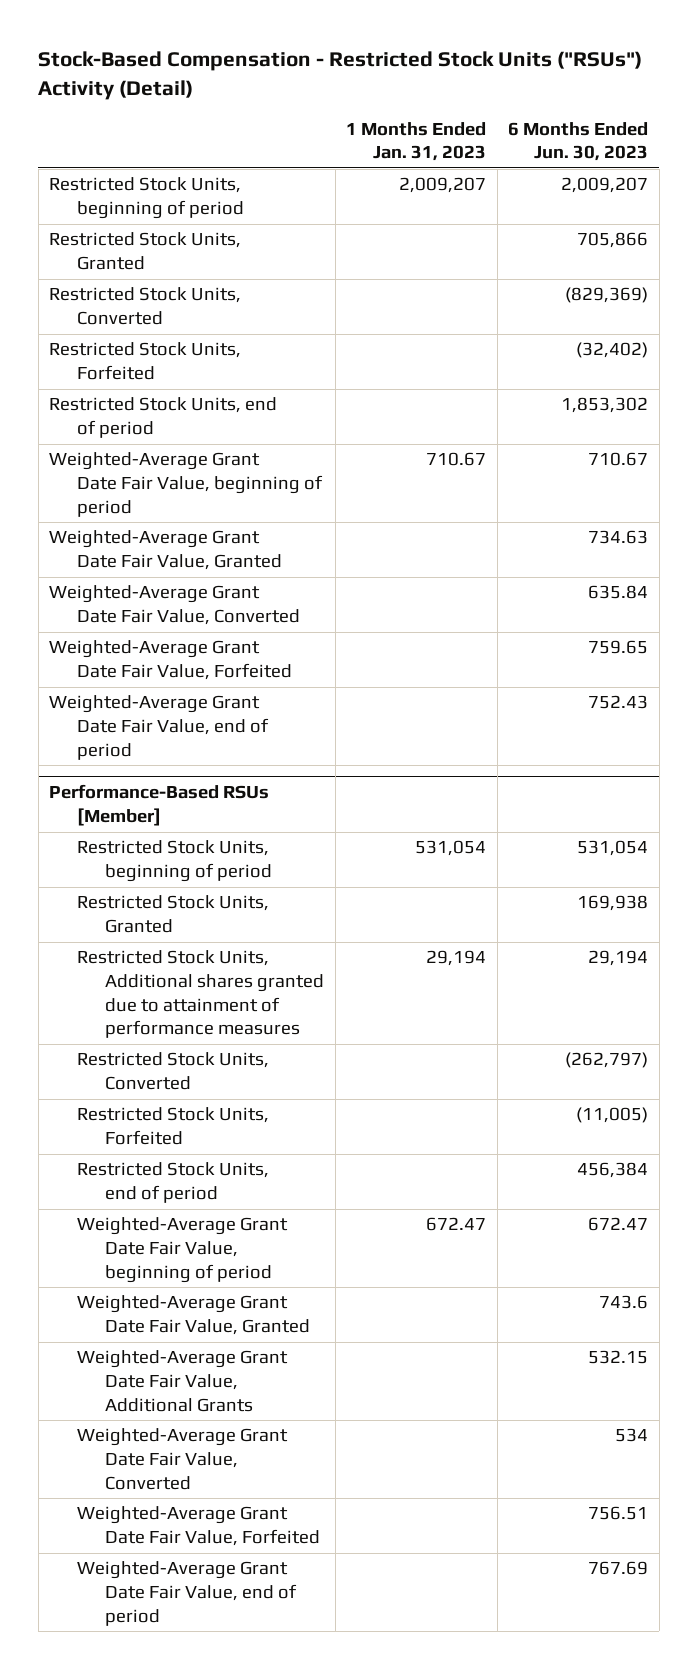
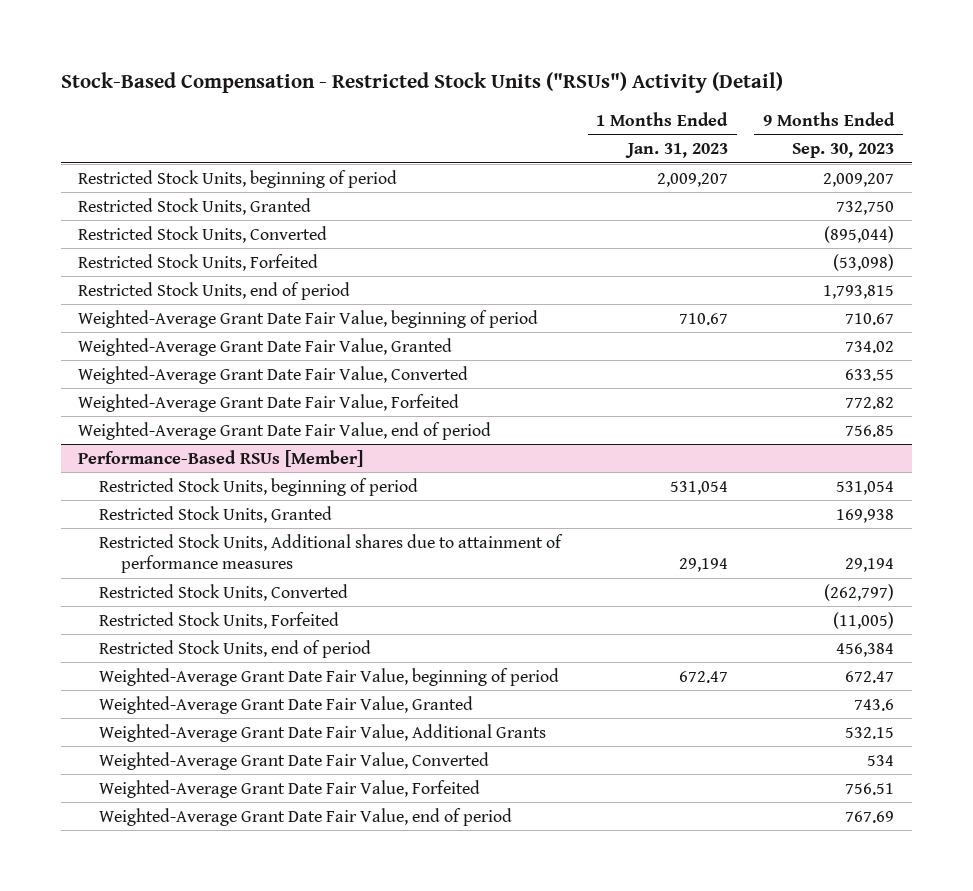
- | 1 Months Ended Jan. 31, 2023 | 6 Months Ended Jun. 30, 2023
+ | 1 Months Ended Jan. 31, 2023 | 9 Months Ended Sep. 30, 2023
@ Performance-Based RSUs [Member]
- Restricted Stock Units, Additional shares granted due to attainment of performance measures | 29,194 | 29,194
+ Restricted Stock Units, Additional shares due to attainment of performance measures | 29,194 | 29,194

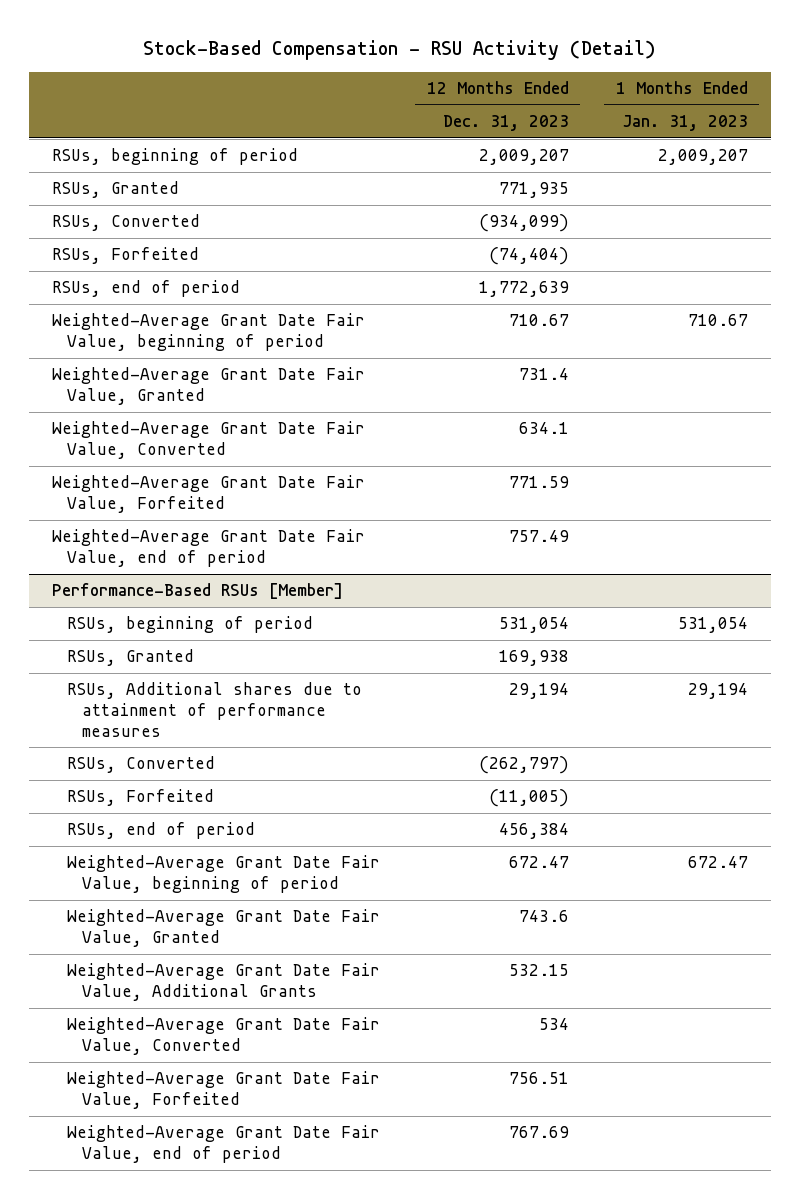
- Stock-Based Compensation - Restricted Stock Units ("RSUs") Activity (Detail)
+ Stock-Based Compensation - RSU Activity (Detail)
- | 1 Months Ended Jan. 31, 2023 | 9 Months Ended Sep. 30, 2023
+ | 12 Months Ended Dec. 31, 2023 | 1 Months Ended Jan. 31, 2023
- Restricted Stock Units, beginning of period | 2,009,207 | 2,009,207
- Restricted Stock Units, Granted | | 732,750
- Restricted Stock Units, Converted | | (895,044)
- Restricted Stock Units, Forfeited | | (53,098)
- Restricted Stock Units, end of period | | 1,793,815
+ RSUs, beginning of period | 2,009,207 | 2,009,207
+ RSUs, Granted | 771,935 |
+ RSUs, Converted | (934,099) |
+ RSUs, Forfeited | (74,404) |
+ RSUs, end of period | 1,772,639 |
@ Performance-Based RSUs [Member]
- Restricted Stock Units, beginning of period | 531,054 | 531,054
- Restricted Stock Units, Granted | | 169,938
- Restricted Stock Units, Additional shares due to attainment of performance measures | 29,194 | 29,194
- Restricted Stock Units, Converted | | (262,797)
- Restricted Stock Units, Forfeited | | (11,005)
- Restricted Stock Units, end of period | | 456,384
+ RSUs, beginning of period | 531,054 | 531,054
+ RSUs, Granted | 169,938 |
+ RSUs, Additional shares due to attainment of performance measures | 29,194 | 29,194
+ RSUs, Converted | (262,797) |
+ RSUs, Forfeited | (11,005) |
+ RSUs, end of period | 456,384 |

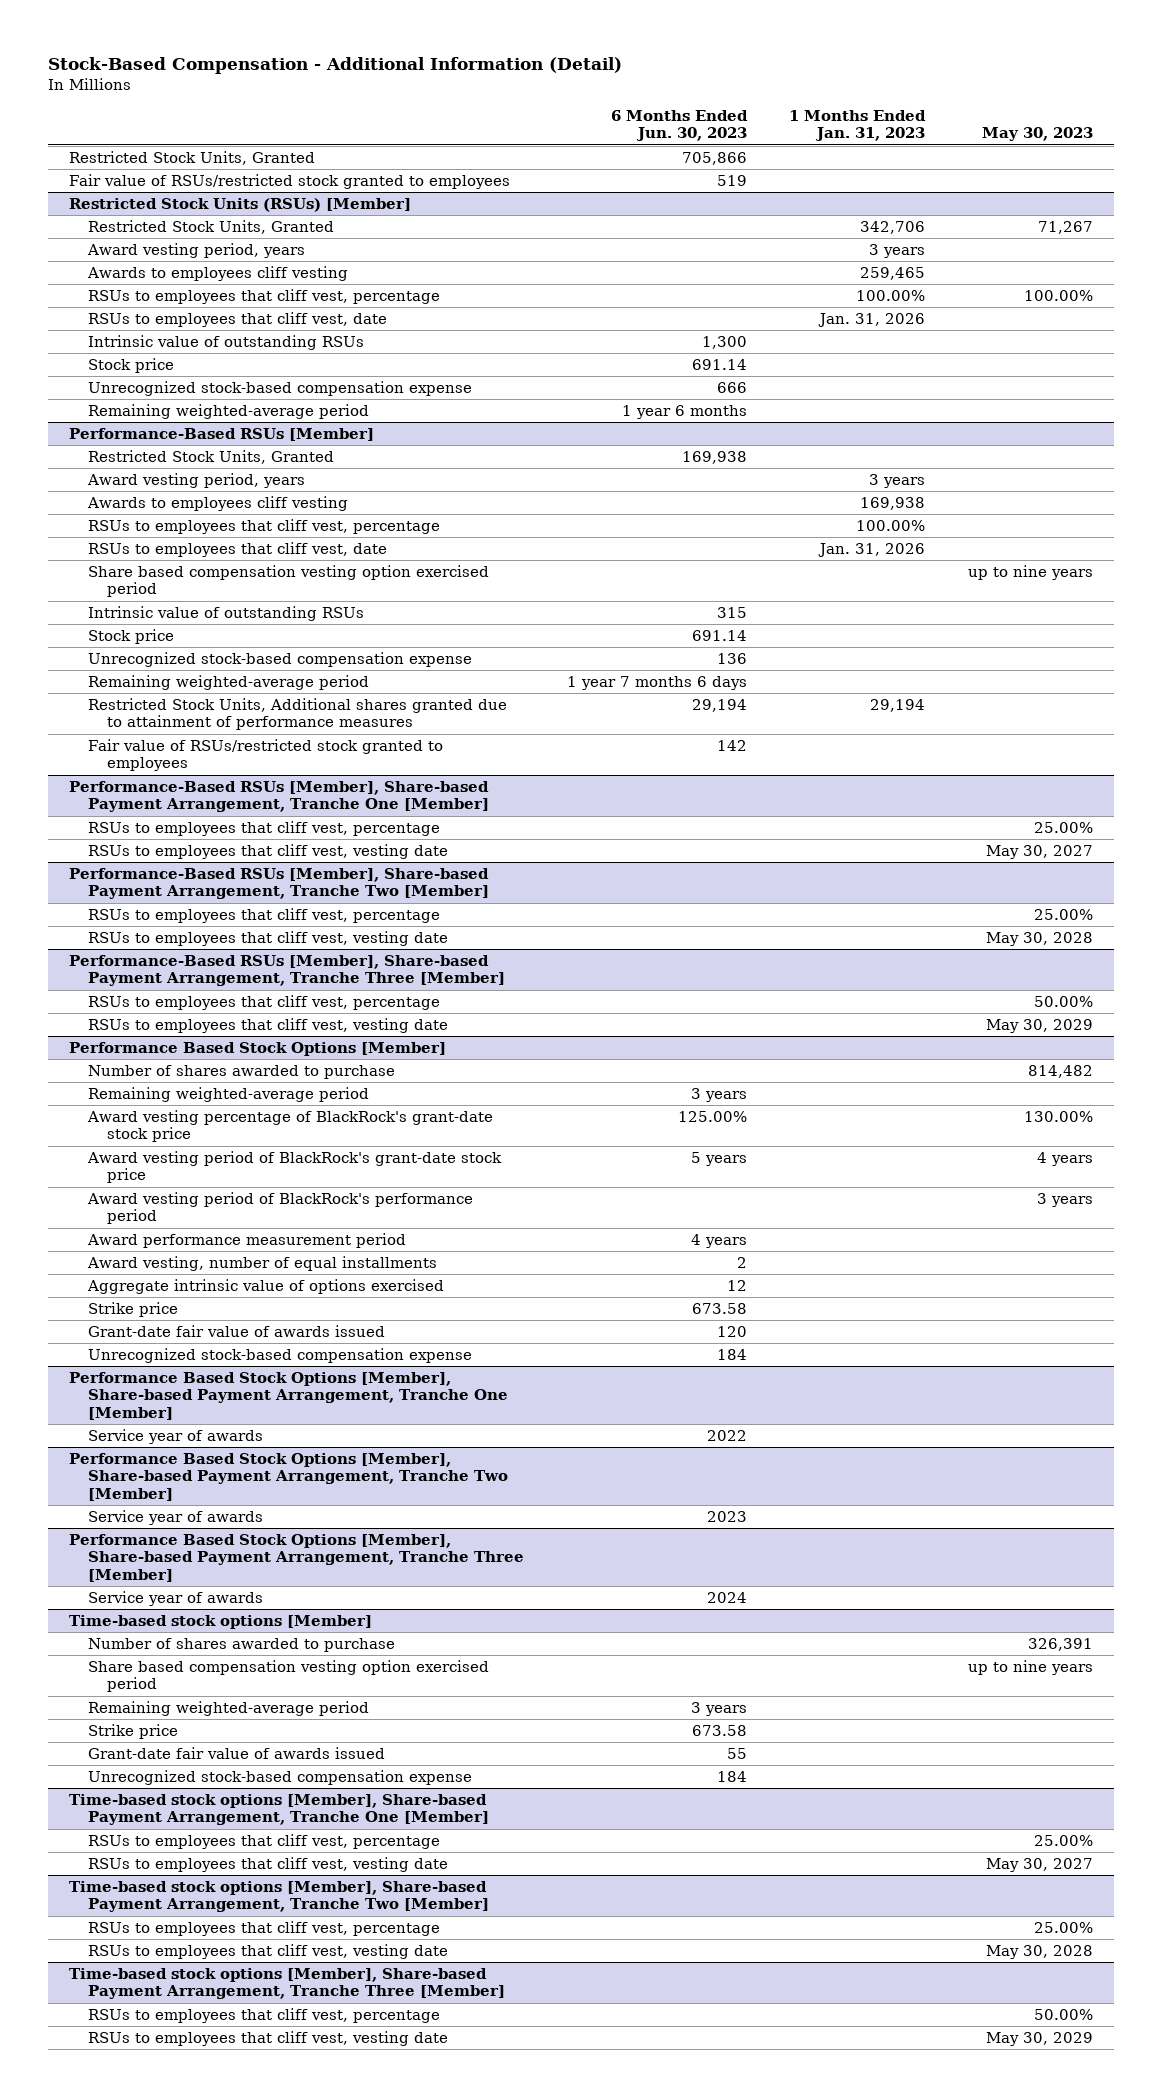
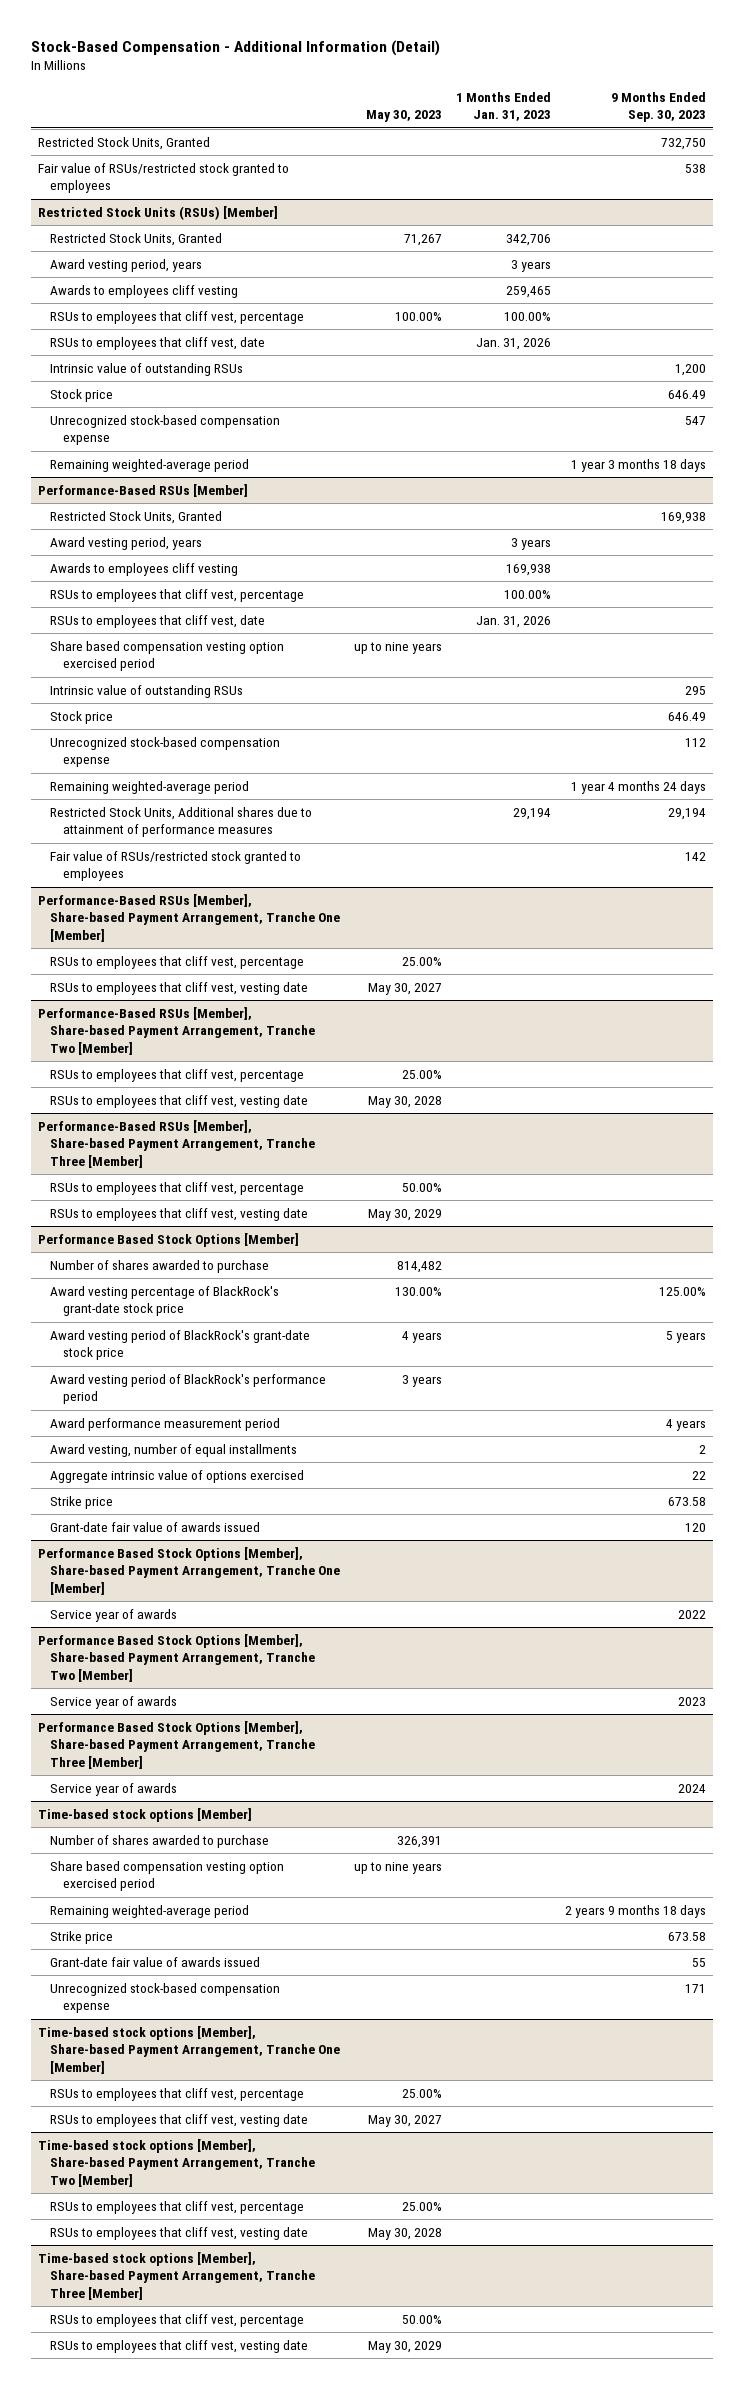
- | 6 Months Ended Jun. 30, 2023 | 1 Months Ended Jan. 31, 2023 | May 30, 2023
+ | May 30, 2023 | 1 Months Ended Jan. 31, 2023 | 9 Months Ended Sep. 30, 2023
@ Performance-Based RSUs [Member]
- Restricted Stock Units, Additional shares granted due to attainment of performance measures | 29,194 | 29,194 |
+ Restricted Stock Units, Additional shares due to attainment of performance measures | | 29,194 | 29,194
@ Performance Based Stock Options [Member]
- Remaining weighted-average period | 3 years | |
- Unrecognized stock-based compensation expense | 184 | |

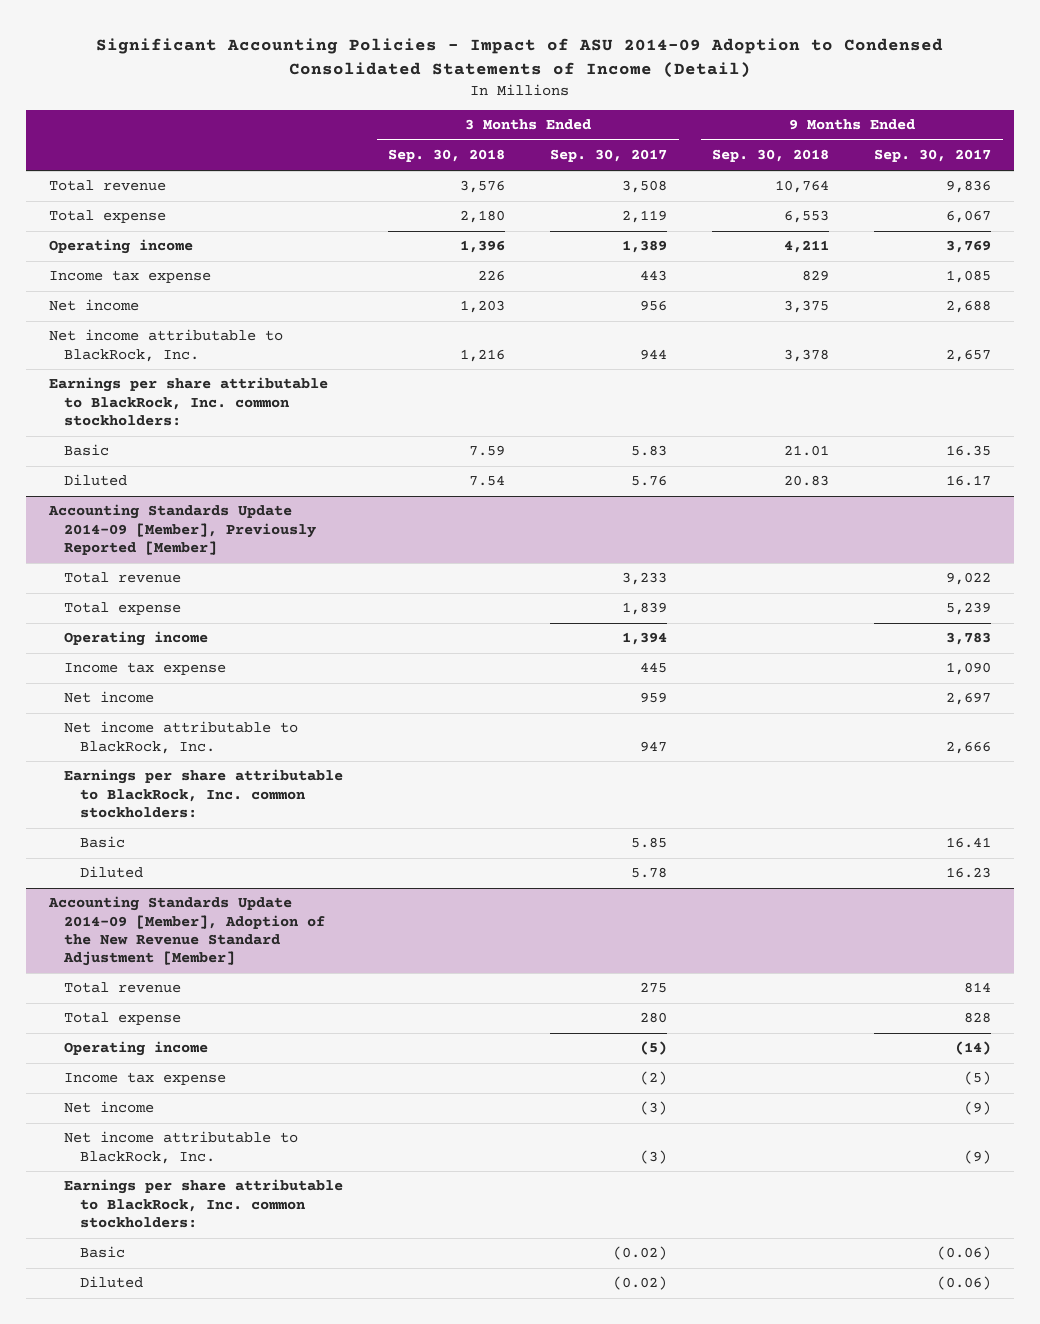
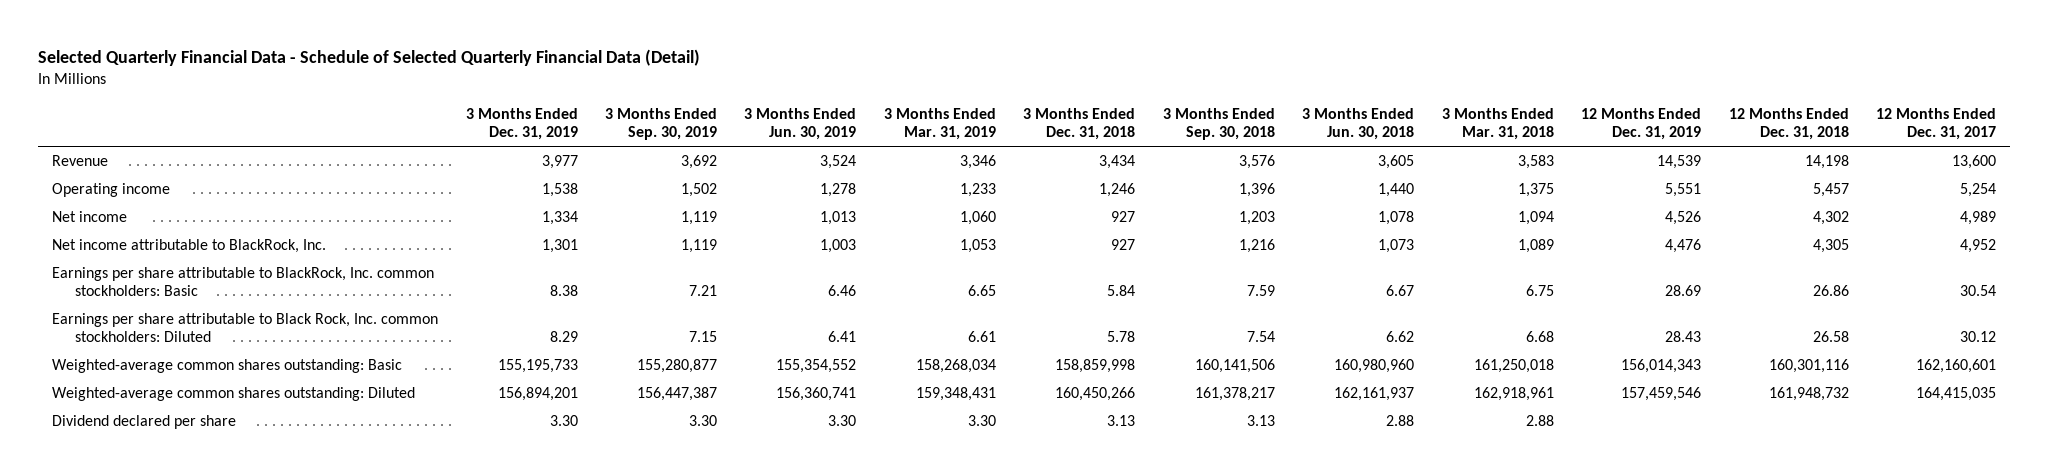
- Significant Accounting Policies - Impact of ASU 2014-09 Adoption to Condensed Consolidated Statements of Income (Detail)
+ Selected Quarterly Financial Data - Schedule of Selected Quarterly Financial Data (Detail)
- | 3 Months Ended Sep. 30, 2018 | 3 Months Ended Sep. 30, 2017 | 9 Months Ended Sep. 30, 2018 | 9 Months Ended Sep. 30, 2017
+ | 3 Months Ended Dec. 31, 2019 | 3 Months Ended Sep. 30, 2019 | 3 Months Ended Jun. 30, 2019 | 3 Months Ended Mar. 31, 2019 | 3 Months Ended Dec. 31, 2018 | 3 Months Ended Sep. 30, 2018 | 3 Months Ended Jun. 30, 2018 | 3 Months Ended Mar. 31, 2018 | 12 Months Ended Dec. 31, 2019 | 12 Months Ended Dec. 31, 2018 | 12 Months Ended Dec. 31, 2017
- Total revenue | 3,576 | 3,508 | 10,764 | 9,836
- Total expense | 2,180 | 2,119 | 6,553 | 6,067
+ Revenue | 3,977 | 3,692 | 3,524 | 3,346 | 3,434 | 3,576 | 3,605 | 3,583 | 14,539 | 14,198 | 13,600
- Income tax expense | 226 | 443 | 829 | 1,085
- Earnings per share attributable to BlackRock, Inc. common stockholders:
- Basic | 7.59 | 5.83 | 21.01 | 16.35
- Diluted | 7.54 | 5.76 | 20.83 | 16.17
- Accounting Standards Update 2014-09 [Member], Previously Reported [Member]
- Total revenue | | 3,233 | | 9,022
- Total expense | | 1,839 | | 5,239
- Operating income | | 1,394 | | 3,783
- Income tax expense | | 445 | | 1,090
- Net income | | 959 | | 2,697
- Net income attributable to BlackRock, Inc. | | 947 | | 2,666
- Earnings per share attributable to BlackRock, Inc. common stockholders:
- Basic | | 5.85 | | 16.41
- Diluted | | 5.78 | | 16.23
- Accounting Standards Update 2014-09 [Member], Adoption of the New Revenue Standard Adjustment [Member]
- Total revenue | | 275 | | 814
- Total expense | | 280 | | 828
- Operating income | | (5) | | (14)
- Income tax expense | | (2) | | (5)
- Net income | | (3) | | (9)
- Net income attributable to BlackRock, Inc. | | (3) | | (9)
- Earnings per share attributable to BlackRock, Inc. common stockholders:
- Basic | | (0.02) | | (0.06)
- Diluted | | (0.02) | | (0.06)
+ Earnings per share attributable to BlackRock, Inc. common stockholders: Basic | 8.38 | 7.21 | 6.46 | 6.65 | 5.84 | 7.59 | 6.67 | 6.75 | 28.69 | 26.86 | 30.54
+ Earnings per share attributable to Black Rock, Inc. common stockholders: Diluted | 8.29 | 7.15 | 6.41 | 6.61 | 5.78 | 7.54 | 6.62 | 6.68 | 28.43 | 26.58 | 30.12
+ Weighted-average common shares outstanding: Basic | 155,195,733 | 155,280,877 | 155,354,552 | 158,268,034 | 158,859,998 | 160,141,506 | 160,980,960 | 161,250,018 | 156,014,343 | 160,301,116 | 162,160,601
+ Weighted-average common shares outstanding: Diluted | 156,894,201 | 156,447,387 | 156,360,741 | 159,348,431 | 160,450,266 | 161,378,217 | 162,161,937 | 162,918,961 | 157,459,546 | 161,948,732 | 164,415,035
+ Dividend declared per share | 3.30 | 3.30 | 3.30 | 3.30 | 3.13 | 3.13 | 2.88 | 2.88 | | |

